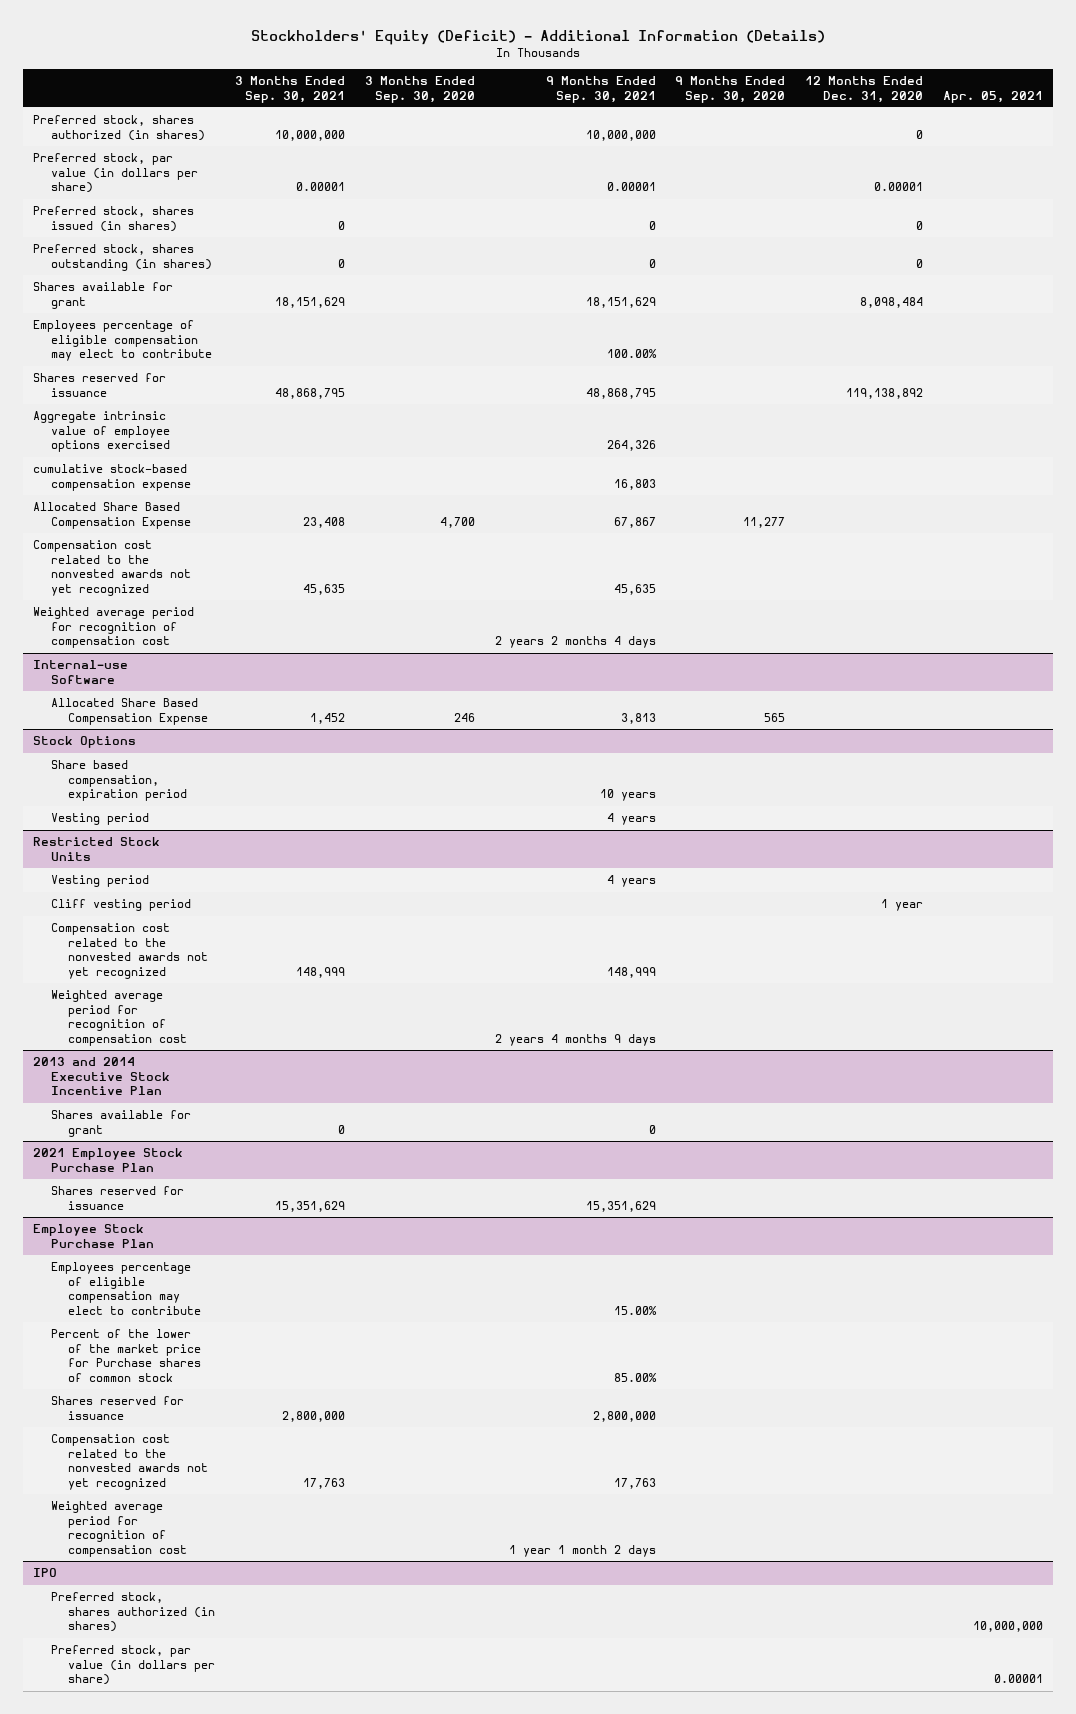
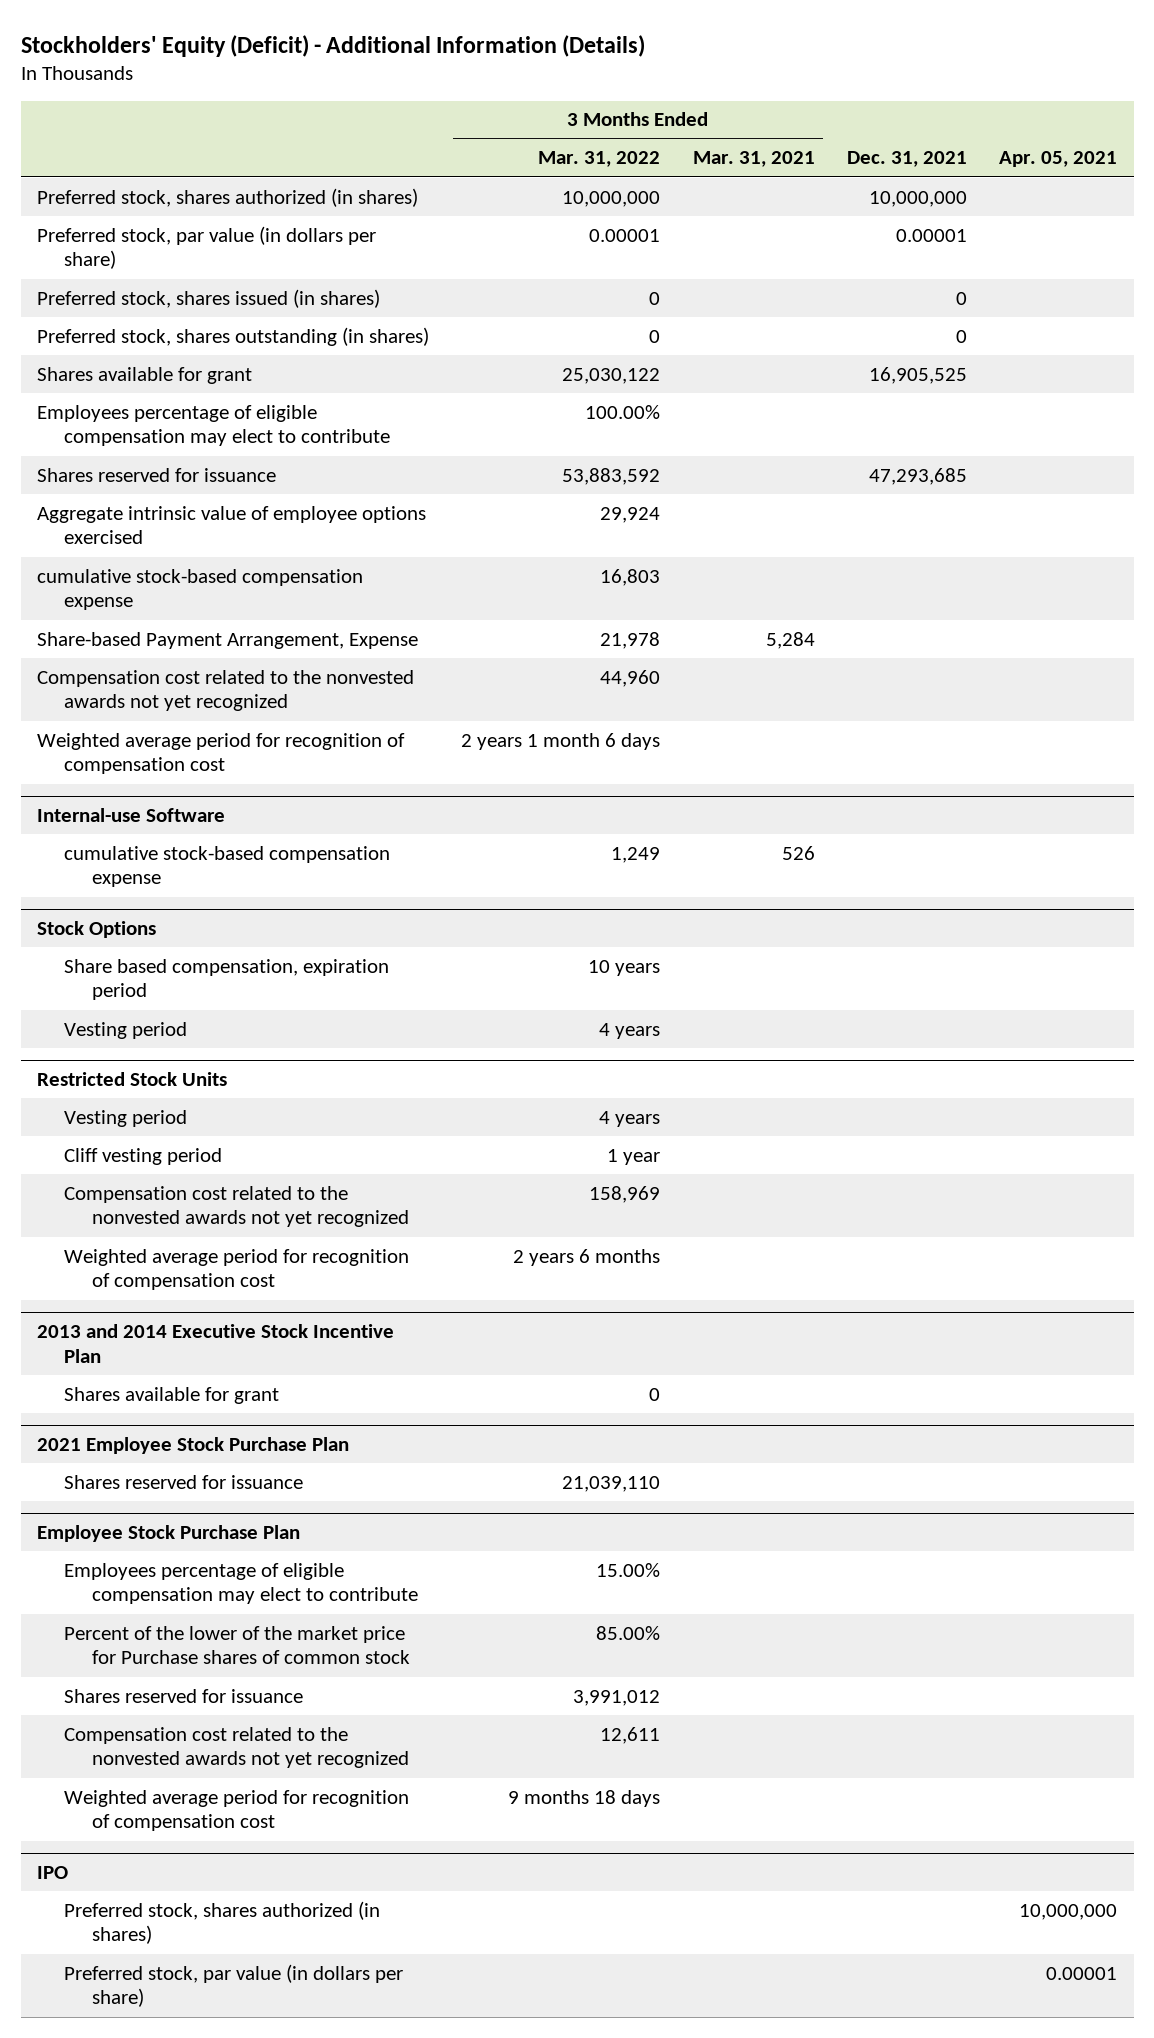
- | 3 Months Ended Sep. 30, 2021 | 3 Months Ended Sep. 30, 2020 | 9 Months Ended Sep. 30, 2021 | 9 Months Ended Sep. 30, 2020 | 12 Months Ended Dec. 31, 2020 | Apr. 05, 2021
+ | 3 Months Ended Mar. 31, 2022 | 3 Months Ended Mar. 31, 2021 | Dec. 31, 2021 | Apr. 05, 2021
- Allocated Share Based Compensation Expense | 23,408 | 4,700 | 67,867 | 11,277 | |
+ Share-based Payment Arrangement, Expense | 21,978 | 5,284 | |
@ Internal-use Software
- Allocated Share Based Compensation Expense | 1,452 | 246 | 3,813 | 565 | |
+ cumulative stock-based compensation expense | 1,249 | 526 | |

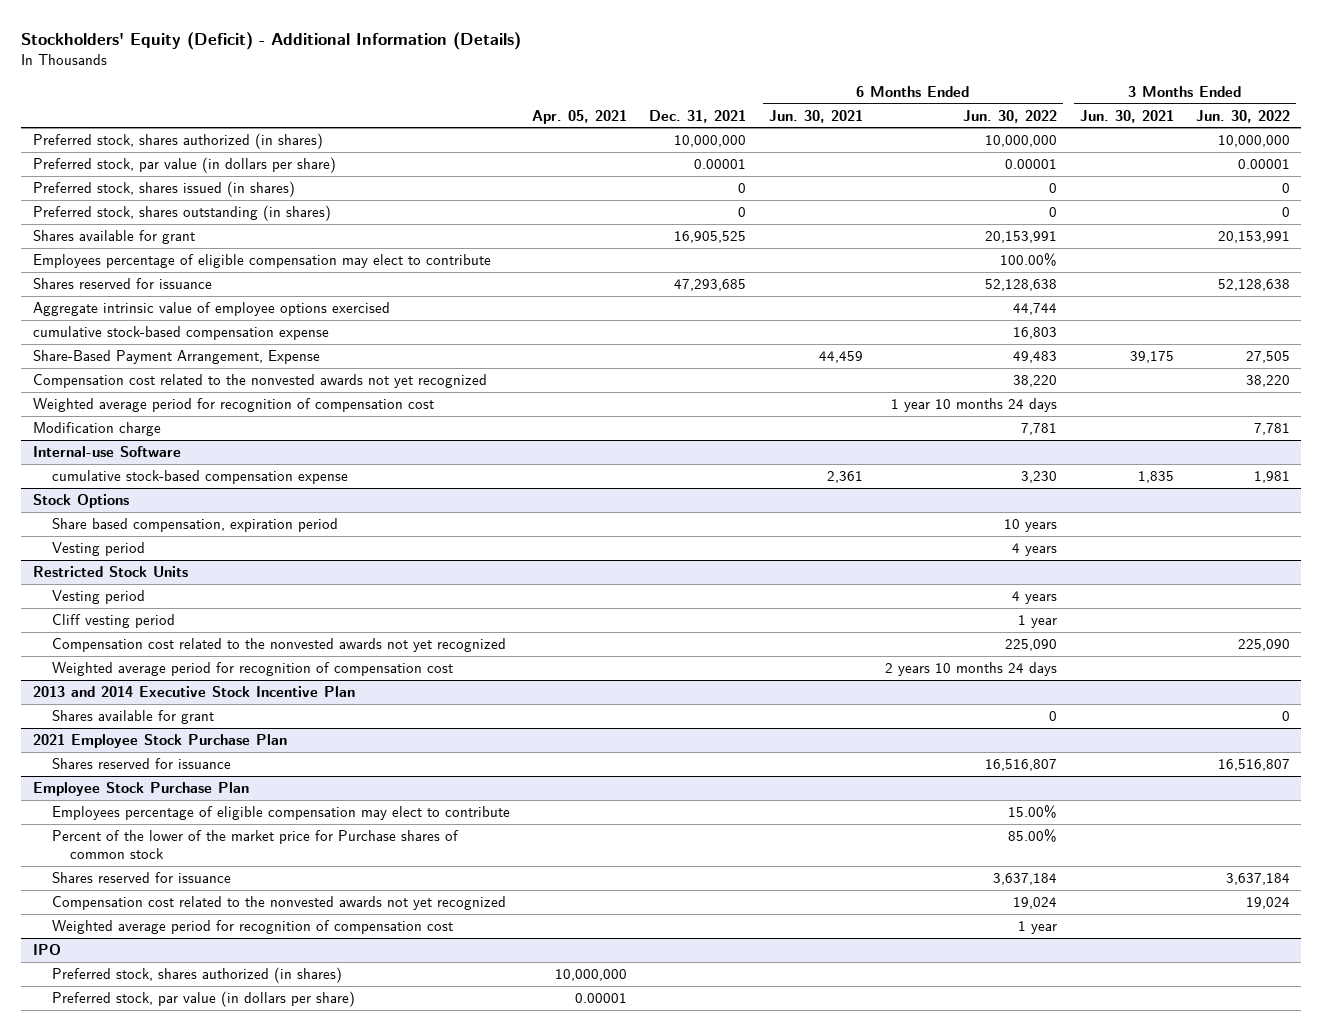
- | 3 Months Ended Mar. 31, 2022 | 3 Months Ended Mar. 31, 2021 | Dec. 31, 2021 | Apr. 05, 2021
+ | Apr. 05, 2021 | Dec. 31, 2021 | 6 Months Ended Jun. 30, 2021 | 6 Months Ended Jun. 30, 2022 | 3 Months Ended Jun. 30, 2021 | 3 Months Ended Jun. 30, 2022
- Share-based Payment Arrangement, Expense | 21,978 | 5,284 | |
+ Share-Based Payment Arrangement, Expense | | | 44,459 | 49,483 | 39,175 | 27,505
+ Modification charge | | | | 7,781 | | 7,781

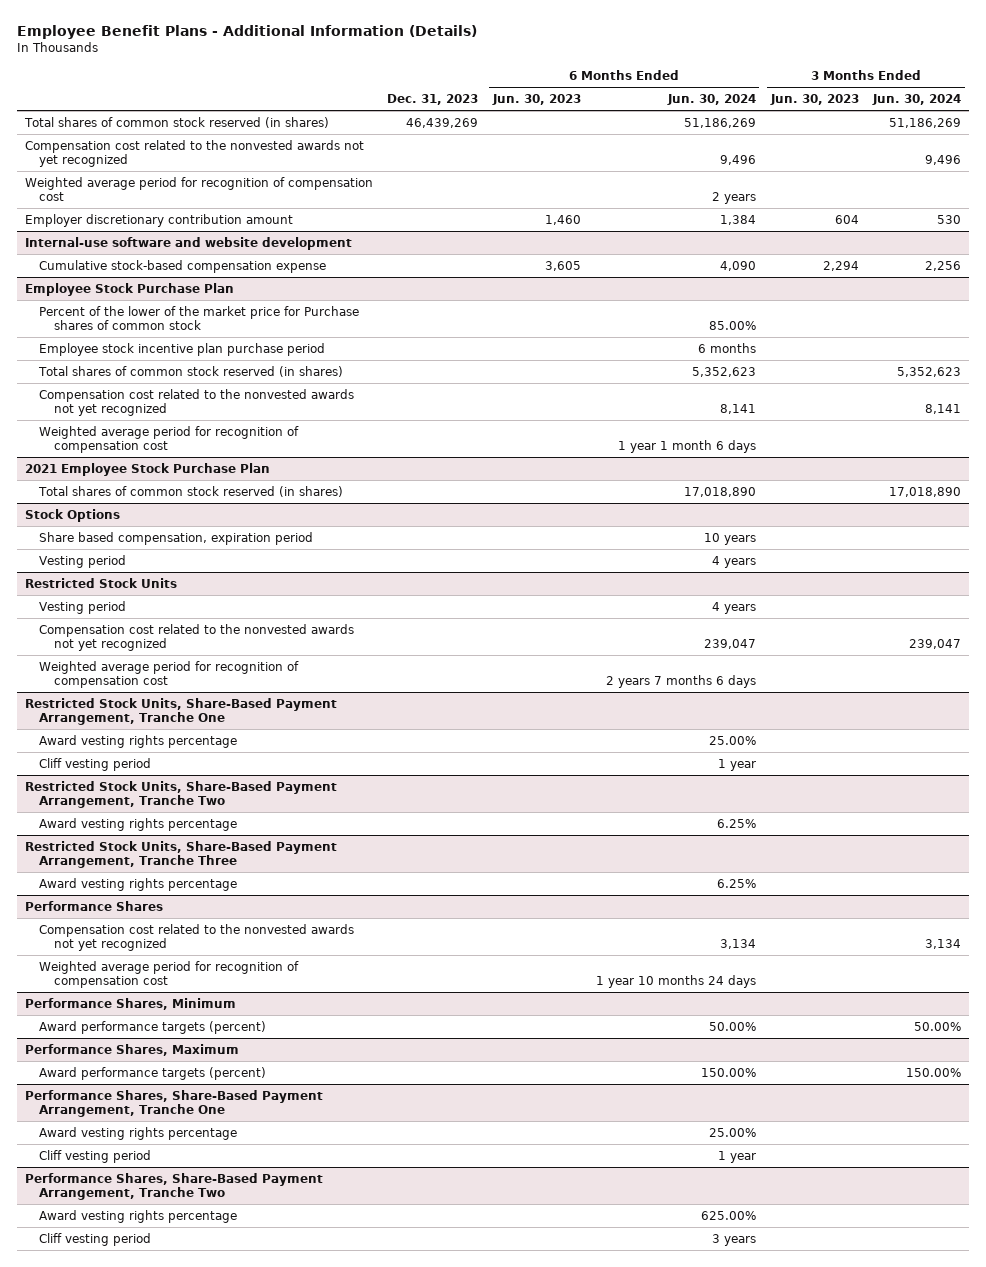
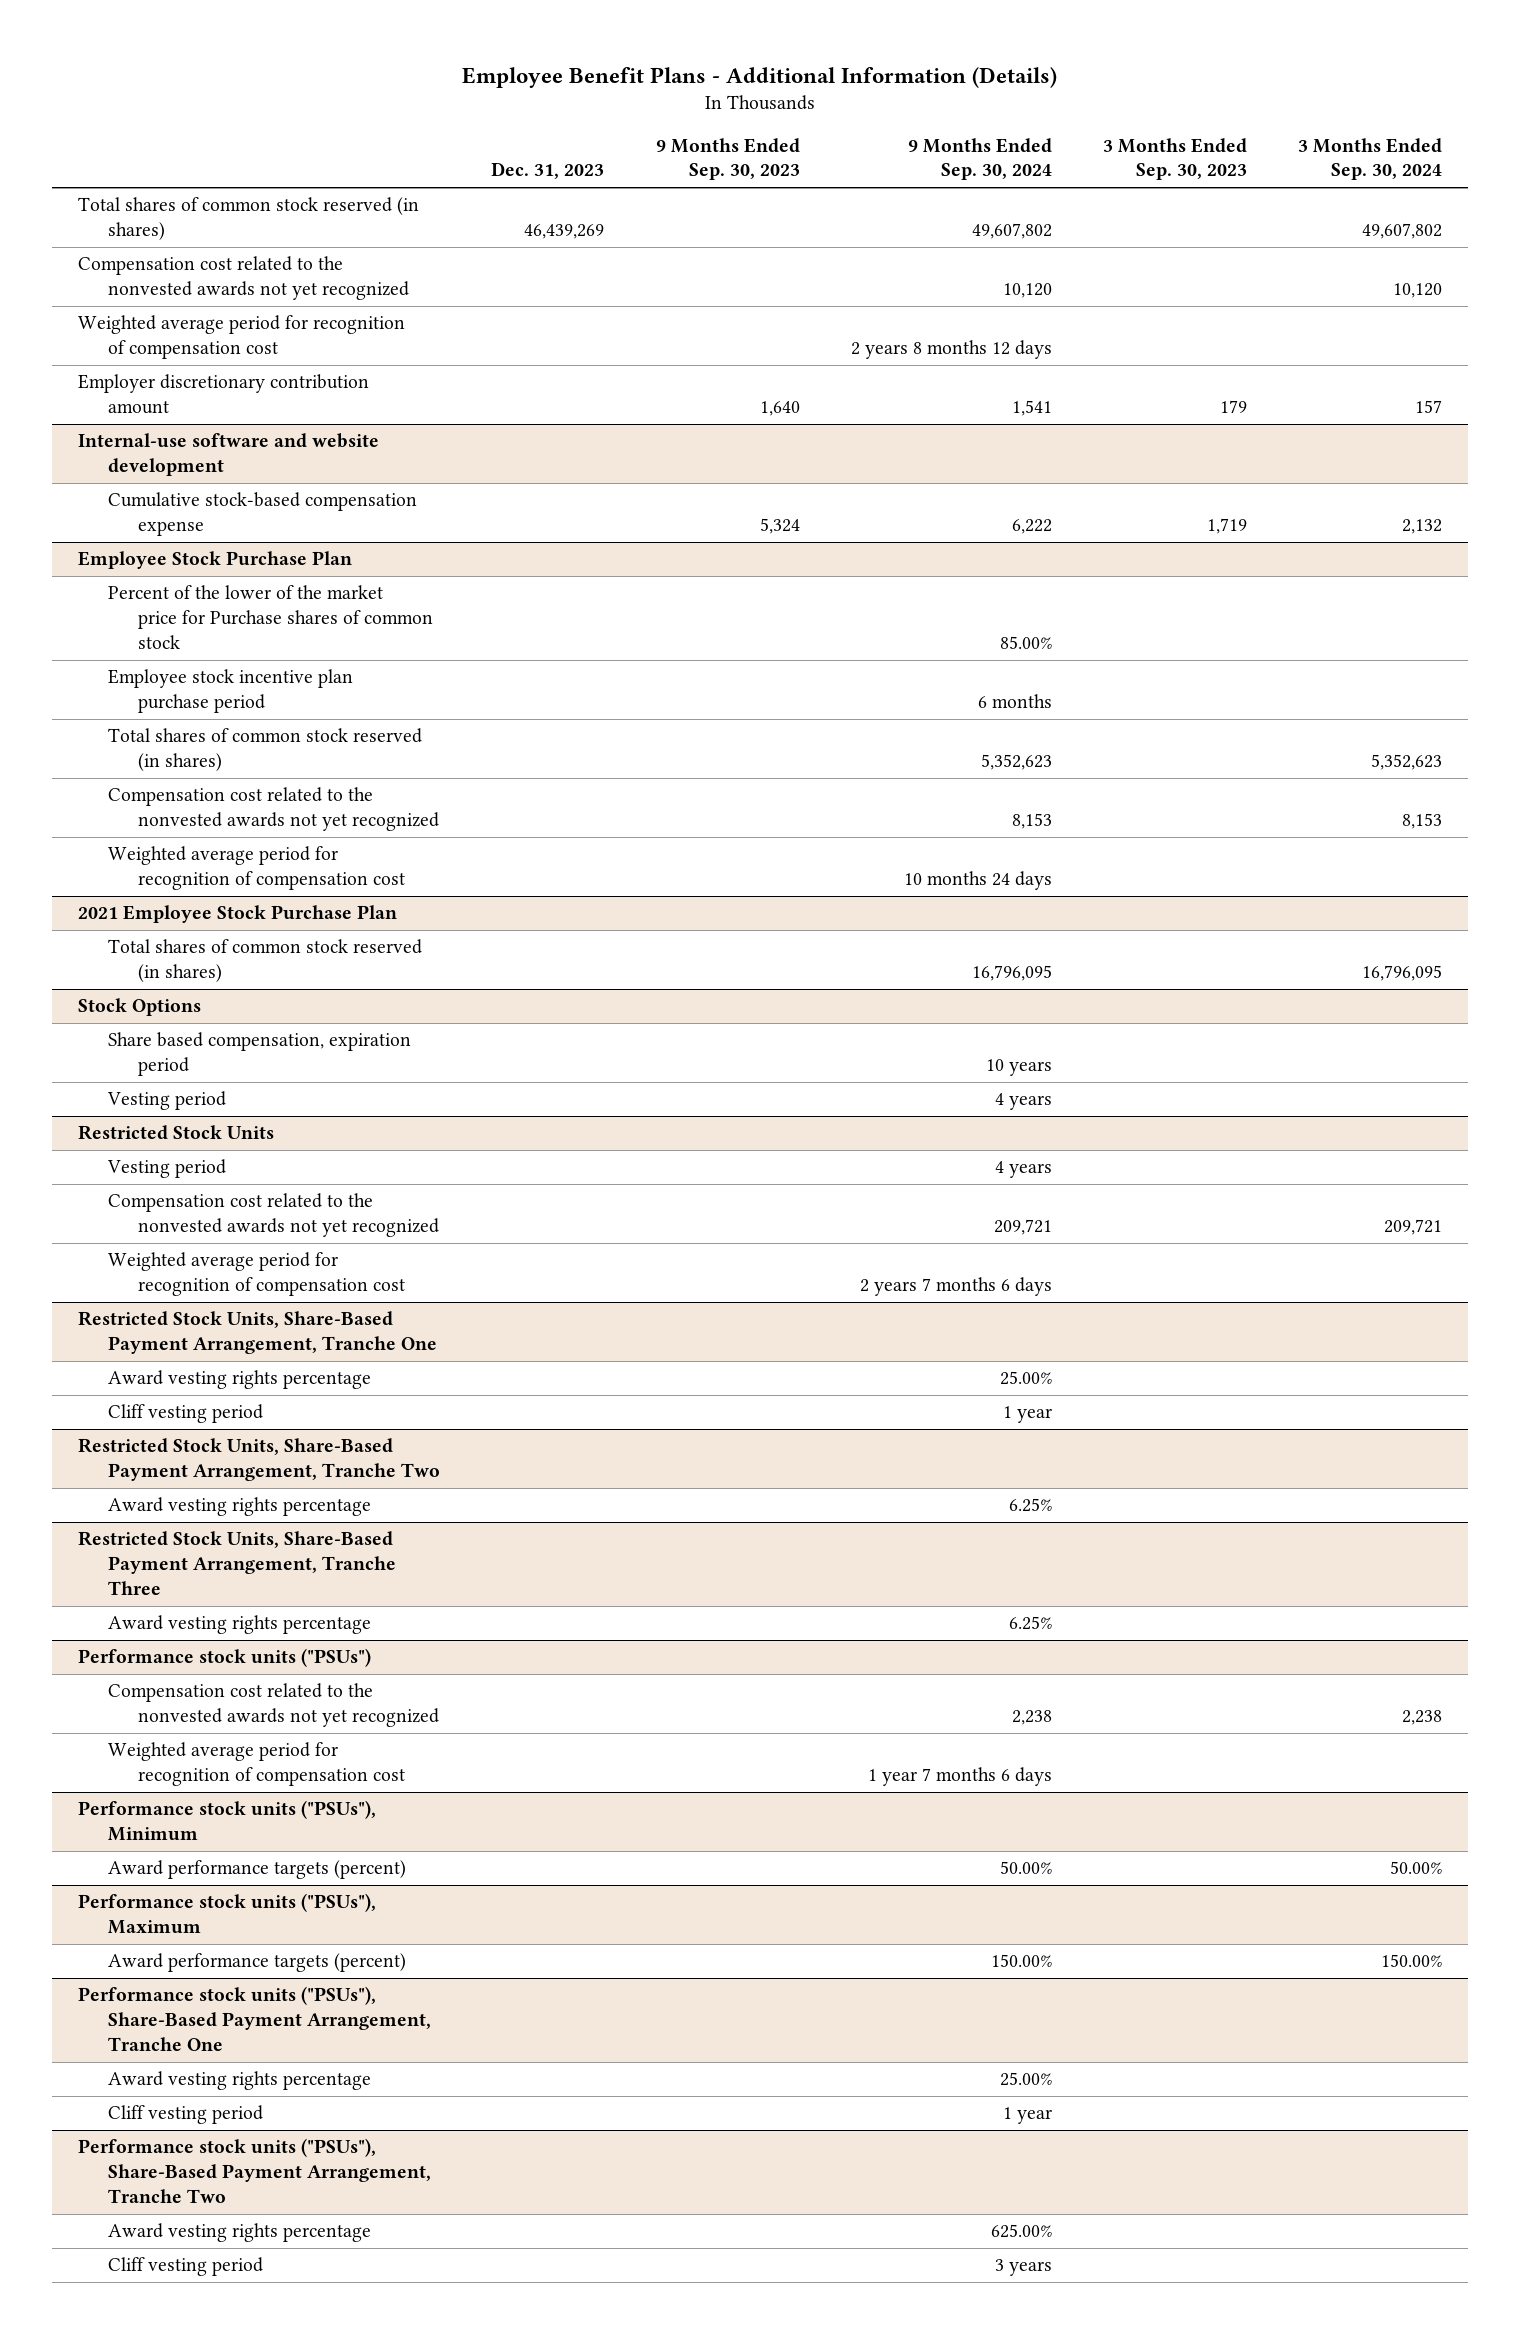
- | Dec. 31, 2023 | 6 Months Ended Jun. 30, 2023 | 6 Months Ended Jun. 30, 2024 | 3 Months Ended Jun. 30, 2023 | 3 Months Ended Jun. 30, 2024
+ | Dec. 31, 2023 | 9 Months Ended Sep. 30, 2023 | 9 Months Ended Sep. 30, 2024 | 3 Months Ended Sep. 30, 2023 | 3 Months Ended Sep. 30, 2024
- Performance Shares
+ Performance stock units ("PSUs")
- Performance Shares, Minimum
- Award performance targets (percent) | | | 50.00% | | 50.00%
- Performance Shares, Maximum
- Award performance targets (percent) | | | 150.00% | | 150.00%
- Performance Shares, Share-Based Payment Arrangement, Tranche One
+ Performance stock units ("PSUs"), Minimum
+ Award performance targets (percent) | | | 50.00% | | 50.00%
+ Performance stock units ("PSUs"), Maximum
+ Award performance targets (percent) | | | 150.00% | | 150.00%
+ Performance stock units ("PSUs"), Share-Based Payment Arrangement, Tranche One
- Performance Shares, Share-Based Payment Arrangement, Tranche Two
+ Performance stock units ("PSUs"), Share-Based Payment Arrangement, Tranche Two

